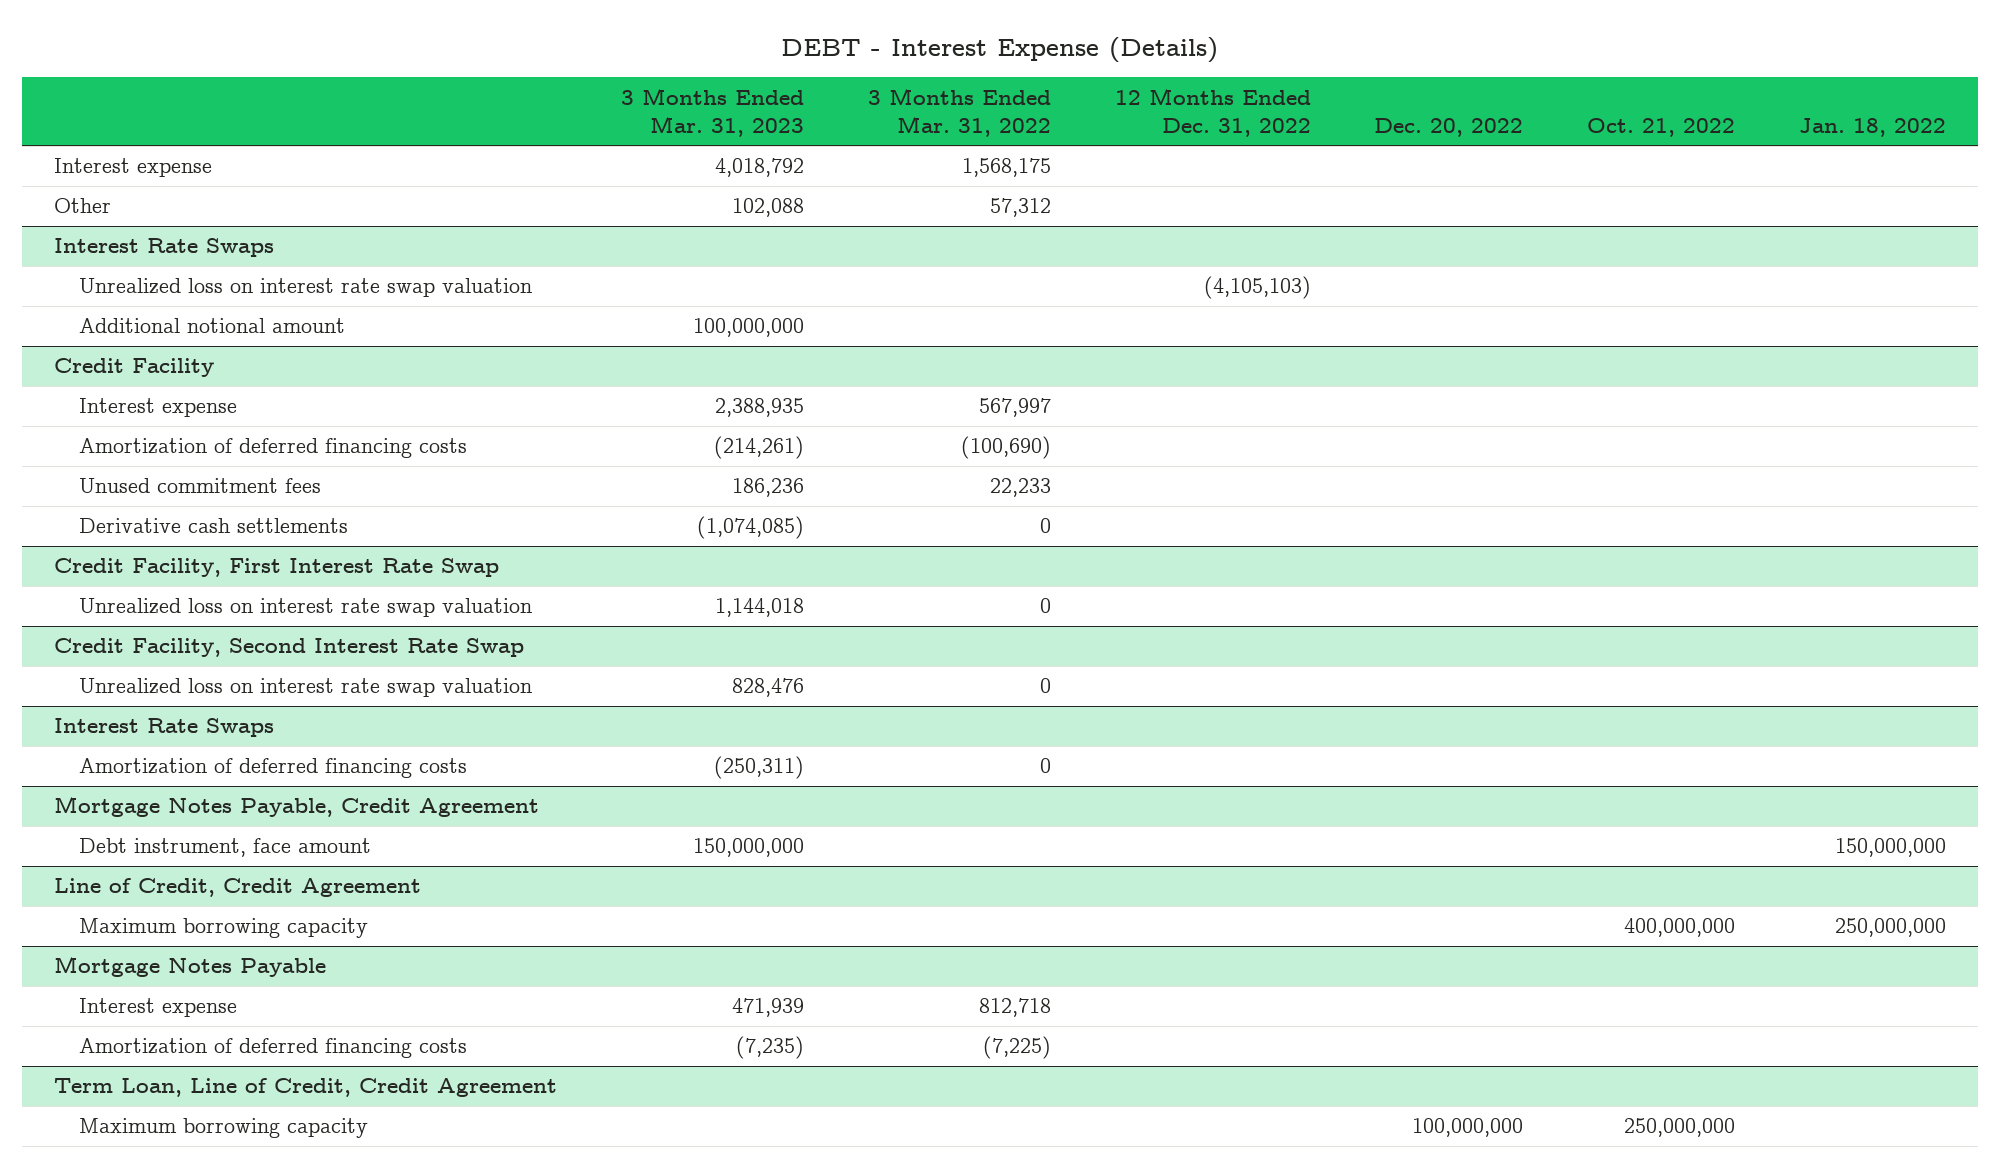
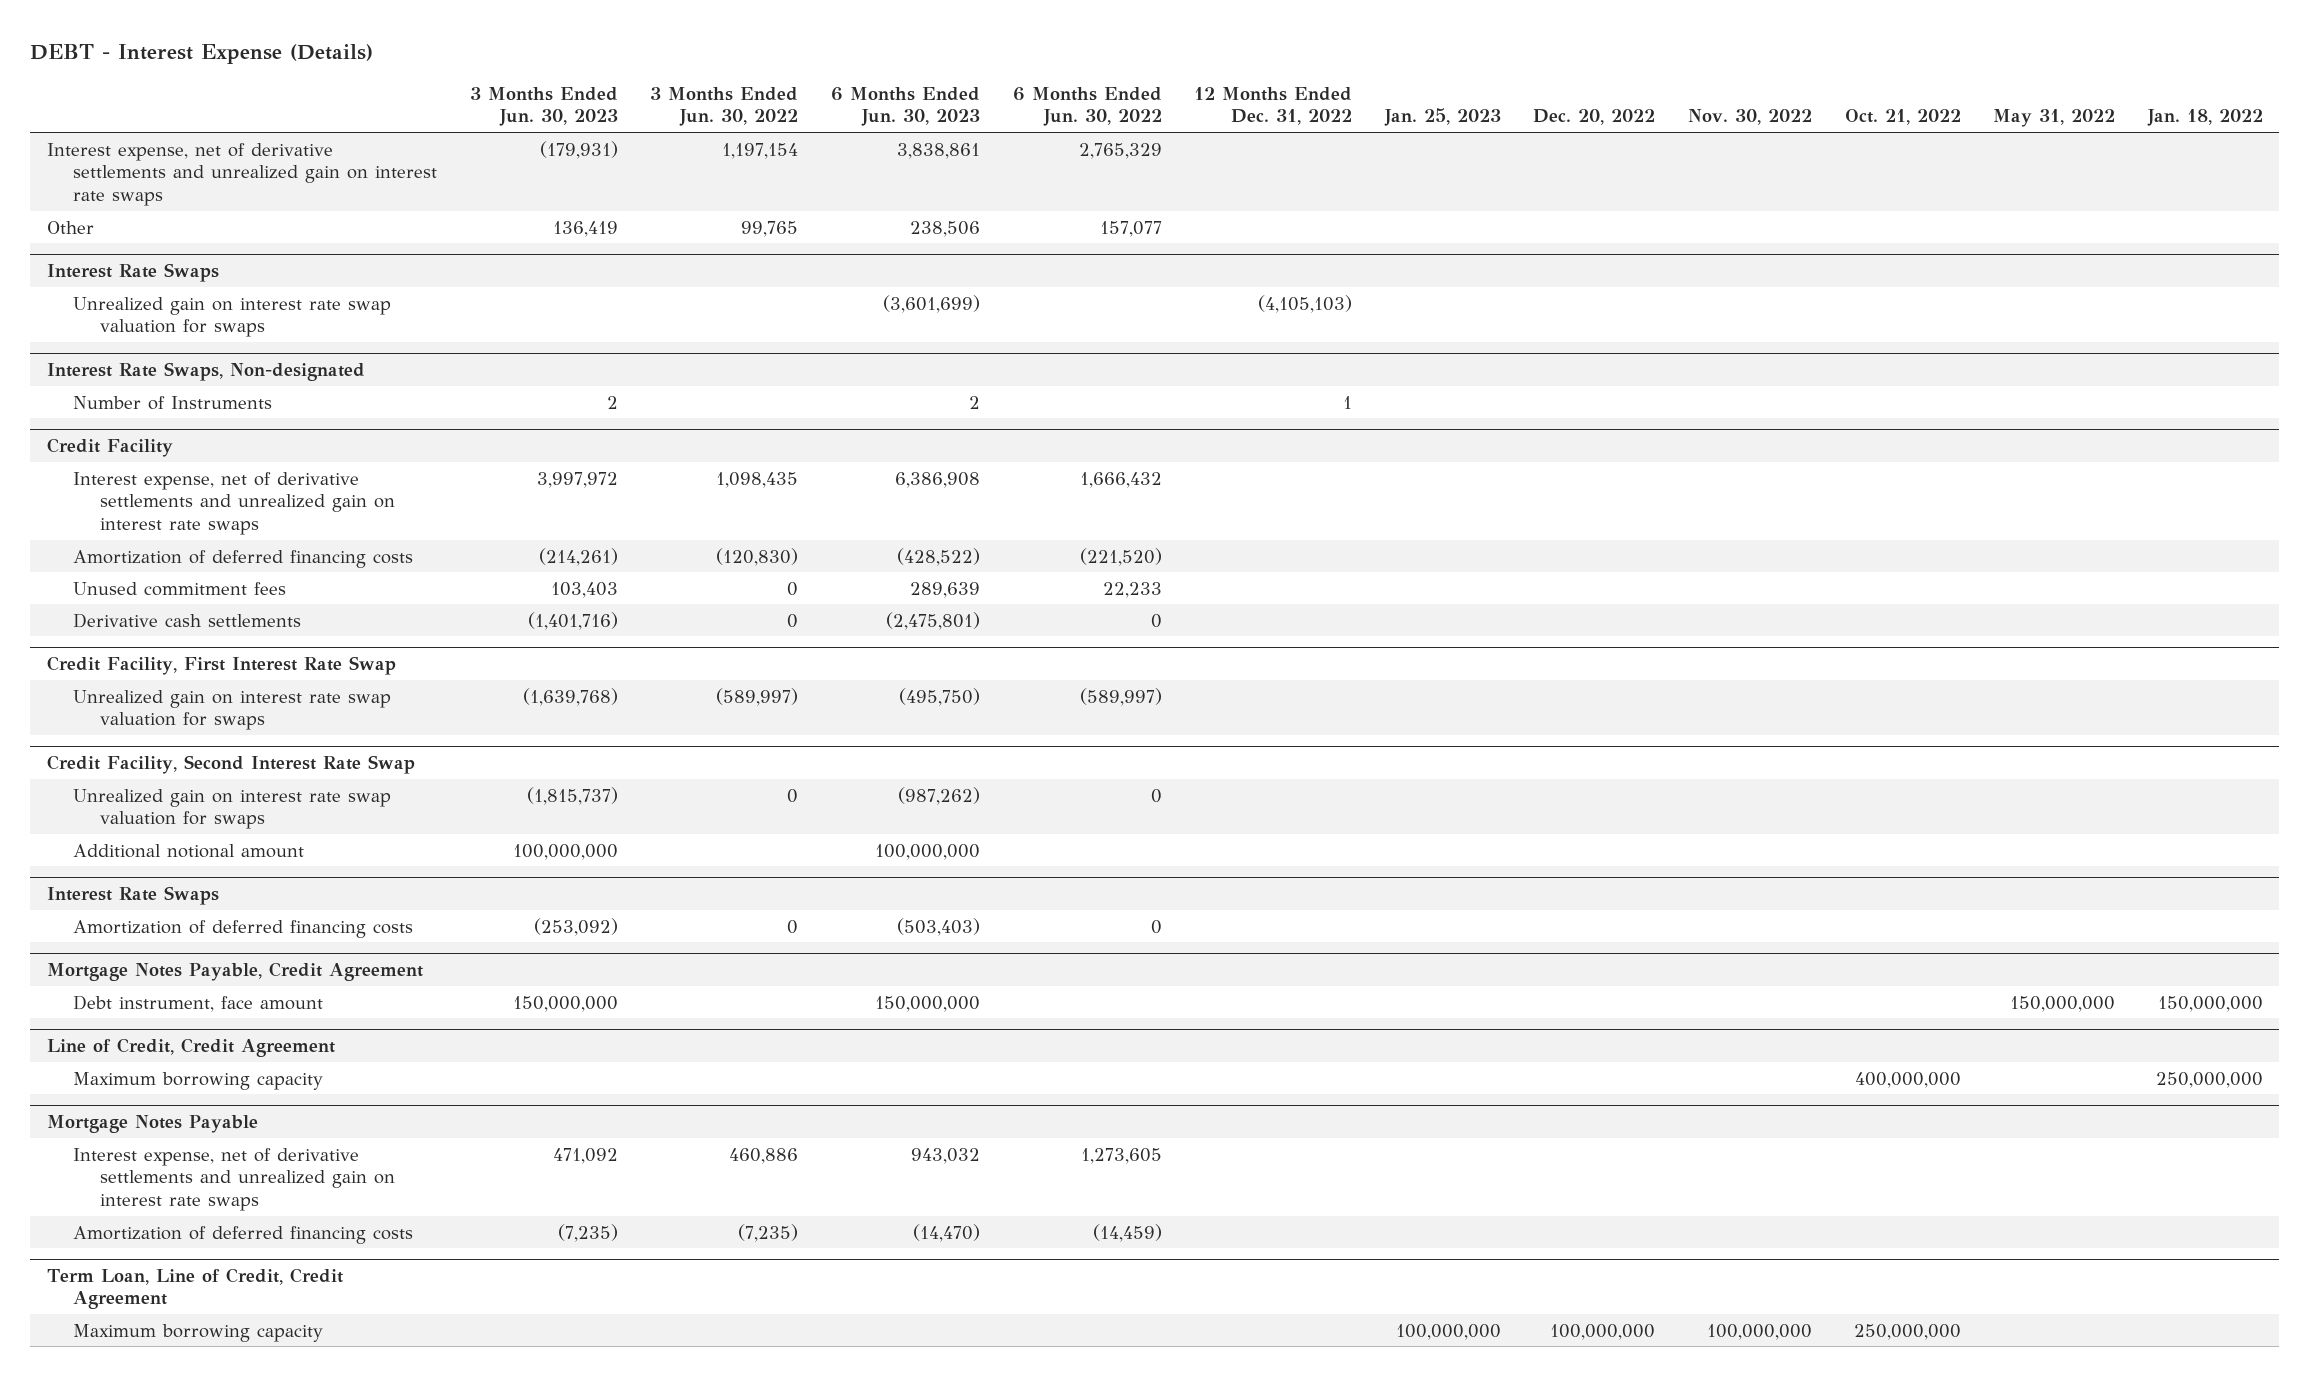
- | 3 Months Ended Mar. 31, 2023 | 3 Months Ended Mar. 31, 2022 | 12 Months Ended Dec. 31, 2022 | Dec. 20, 2022 | Oct. 21, 2022 | Jan. 18, 2022
+ | 3 Months Ended Jun. 30, 2023 | 3 Months Ended Jun. 30, 2022 | 6 Months Ended Jun. 30, 2023 | 6 Months Ended Jun. 30, 2022 | 12 Months Ended Dec. 31, 2022 | Jan. 25, 2023 | Dec. 20, 2022 | Nov. 30, 2022 | Oct. 21, 2022 | May 31, 2022 | Jan. 18, 2022
- Interest expense | 4,018,792 | 1,568,175 | | | |
+ Interest expense, net of derivative settlements and unrealized gain on interest rate swaps | (179,931) | 1,197,154 | 3,838,861 | 2,765,329 | | | | | | |
@ Interest Rate Swaps
- Unrealized loss on interest rate swap valuation | | | (4,105,103) | | |
- Additional notional amount | 100,000,000 | | | | |
+ Unrealized gain on interest rate swap valuation for swaps | | | (3,601,699) | | (4,105,103) | | | | | |
+ Interest Rate Swaps, Non-designated
+ Number of Instruments | 2 | | 2 | | 1 | | | | | |
@ Credit Facility
- Interest expense | 2,388,935 | 567,997 | | | |
+ Interest expense, net of derivative settlements and unrealized gain on interest rate swaps | 3,997,972 | 1,098,435 | 6,386,908 | 1,666,432 | | | | | | |
@ Credit Facility, First Interest Rate Swap
- Unrealized loss on interest rate swap valuation | 1,144,018 | 0 | | | |
+ Unrealized gain on interest rate swap valuation for swaps | (1,639,768) | (589,997) | (495,750) | (589,997) | | | | | | |
@ Credit Facility, Second Interest Rate Swap
- Unrealized loss on interest rate swap valuation | 828,476 | 0 | | | |
+ Unrealized gain on interest rate swap valuation for swaps | (1,815,737) | 0 | (987,262) | 0 | | | | | | |
+ Additional notional amount | 100,000,000 | | 100,000,000 | | | | | | | |
@ Mortgage Notes Payable
- Interest expense | 471,939 | 812,718 | | | |
+ Interest expense, net of derivative settlements and unrealized gain on interest rate swaps | 471,092 | 460,886 | 943,032 | 1,273,605 | | | | | | |

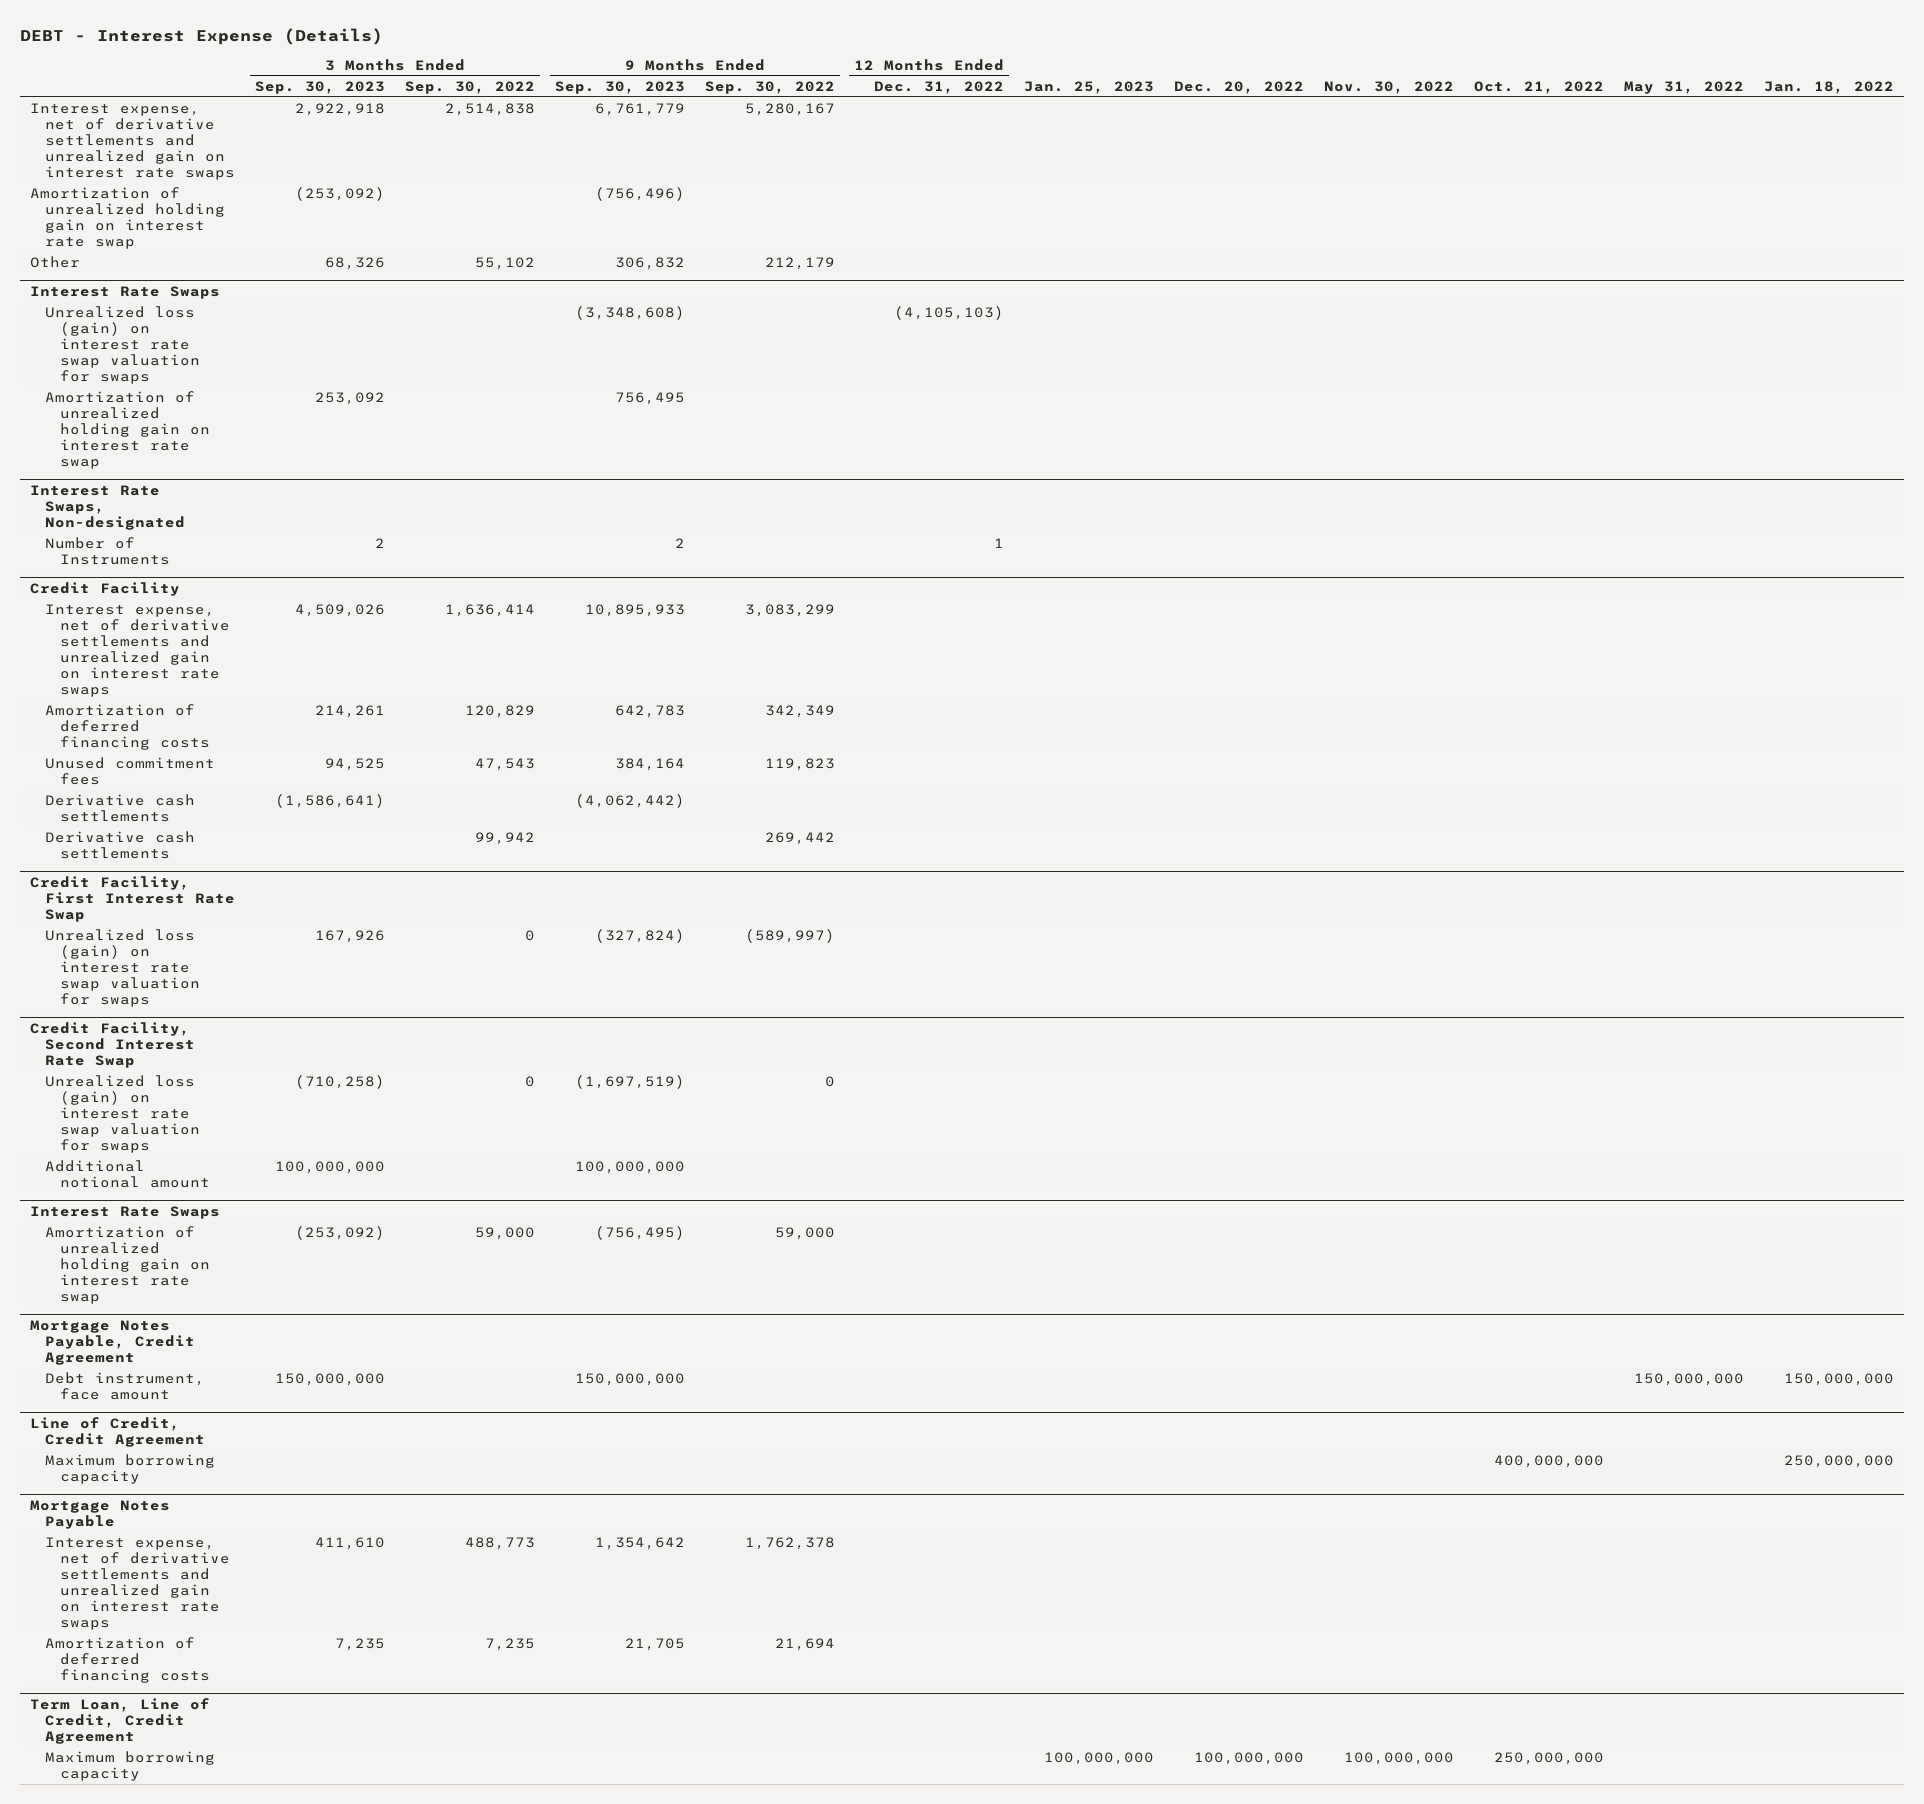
- | 3 Months Ended Jun. 30, 2023 | 3 Months Ended Jun. 30, 2022 | 6 Months Ended Jun. 30, 2023 | 6 Months Ended Jun. 30, 2022 | 12 Months Ended Dec. 31, 2022 | Jan. 25, 2023 | Dec. 20, 2022 | Nov. 30, 2022 | Oct. 21, 2022 | May 31, 2022 | Jan. 18, 2022
+ | 3 Months Ended Sep. 30, 2023 | 3 Months Ended Sep. 30, 2022 | 9 Months Ended Sep. 30, 2023 | 9 Months Ended Sep. 30, 2022 | 12 Months Ended Dec. 31, 2022 | Jan. 25, 2023 | Dec. 20, 2022 | Nov. 30, 2022 | Oct. 21, 2022 | May 31, 2022 | Jan. 18, 2022
+ Amortization of unrealized holding gain on interest rate swap | (253,092) | | (756,496) | | | | | | | |
@ Interest Rate Swaps
- Unrealized gain on interest rate swap valuation for swaps | | | (3,601,699) | | (4,105,103) | | | | | |
+ Unrealized loss (gain) on interest rate swap valuation for swaps | | | (3,348,608) | | (4,105,103) | | | | | |
+ Amortization of unrealized holding gain on interest rate swap | 253,092 | | 756,495 | | | | | | | |
@ Credit Facility
+ Derivative cash settlements | | 99,942 | | 269,442 | | | | | | |
@ Credit Facility, First Interest Rate Swap
- Unrealized gain on interest rate swap valuation for swaps | (1,639,768) | (589,997) | (495,750) | (589,997) | | | | | | |
+ Unrealized loss (gain) on interest rate swap valuation for swaps | 167,926 | 0 | (327,824) | (589,997) | | | | | | |
@ Credit Facility, Second Interest Rate Swap
- Unrealized gain on interest rate swap valuation for swaps | (1,815,737) | 0 | (987,262) | 0 | | | | | | |
+ Unrealized loss (gain) on interest rate swap valuation for swaps | (710,258) | 0 | (1,697,519) | 0 | | | | | | |
@ Interest Rate Swaps
- Amortization of deferred financing costs | (253,092) | 0 | (503,403) | 0 | | | | | | |
+ Amortization of unrealized holding gain on interest rate swap | (253,092) | 59,000 | (756,495) | 59,000 | | | | | | |

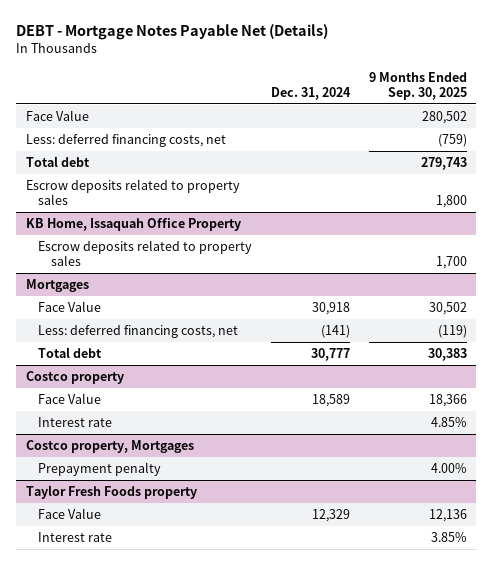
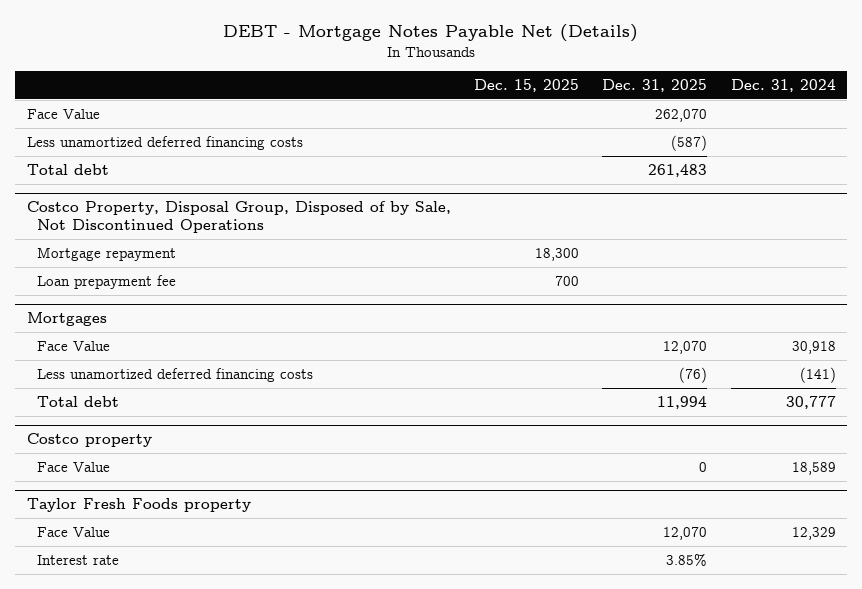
- | Dec. 31, 2024 | 9 Months Ended Sep. 30, 2025
+ | Dec. 15, 2025 | Dec. 31, 2025 | Dec. 31, 2024
- Less: deferred financing costs, net | | (759)
+ Less unamortized deferred financing costs | | (587) |
- Escrow deposits related to property sales | | 1,800
- KB Home, Issaquah Office Property
- Escrow deposits related to property sales | | 1,700
+ Costco Property, Disposal Group, Disposed of by Sale, Not Discontinued Operations
+ Mortgage repayment | 18,300 | |
+ Loan prepayment fee | 700 | |
@ Mortgages
- Less: deferred financing costs, net | (141) | (119)
+ Less unamortized deferred financing costs | | (76) | (141)
@ Costco property
- Interest rate | | 4.85%
- Costco property, Mortgages
- Prepayment penalty | | 4.00%

